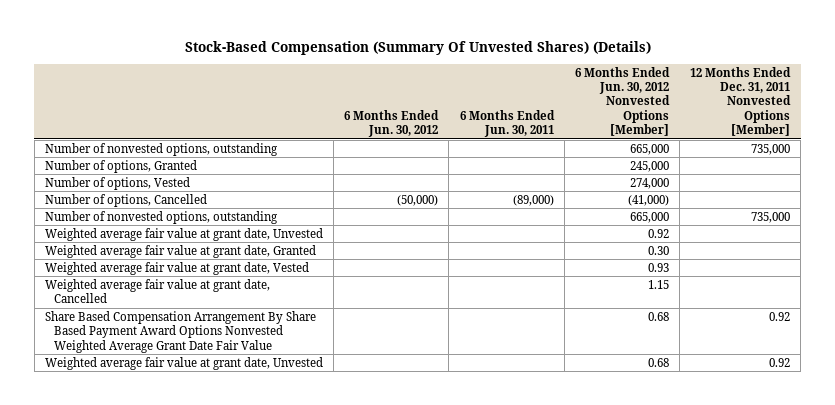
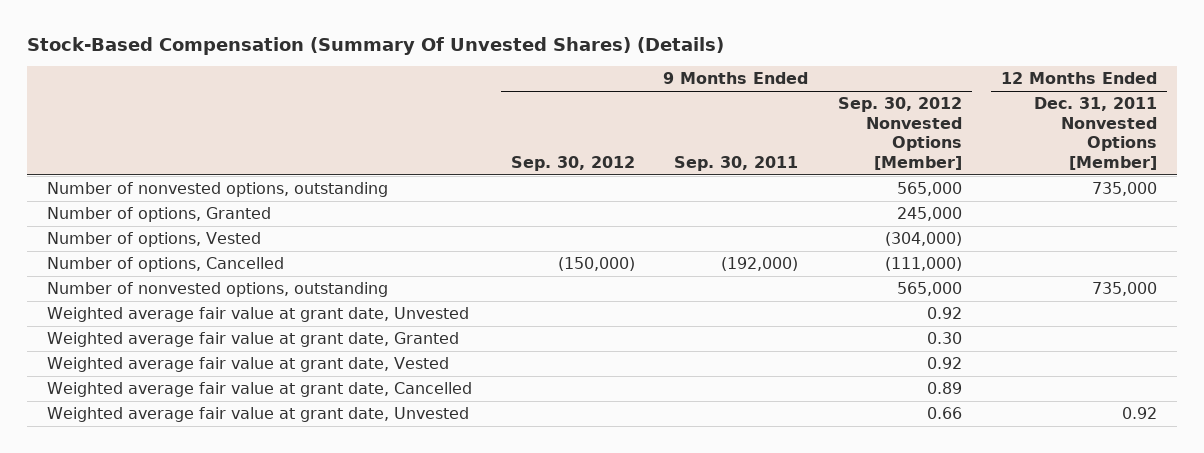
- | 6 Months Ended Jun. 30, 2012 | 6 Months Ended Jun. 30, 2011 | 6 Months Ended Jun. 30, 2012 Nonvested Options [Member] | 12 Months Ended Dec. 31, 2011 Nonvested Options [Member]
+ | 9 Months Ended Sep. 30, 2012 | 9 Months Ended Sep. 30, 2011 | 9 Months Ended Sep. 30, 2012 Nonvested Options [Member] | 12 Months Ended Dec. 31, 2011 Nonvested Options [Member]
- Share Based Compensation Arrangement By Share Based Payment Award Options Nonvested Weighted Average Grant Date Fair Value | | | 0.68 | 0.92

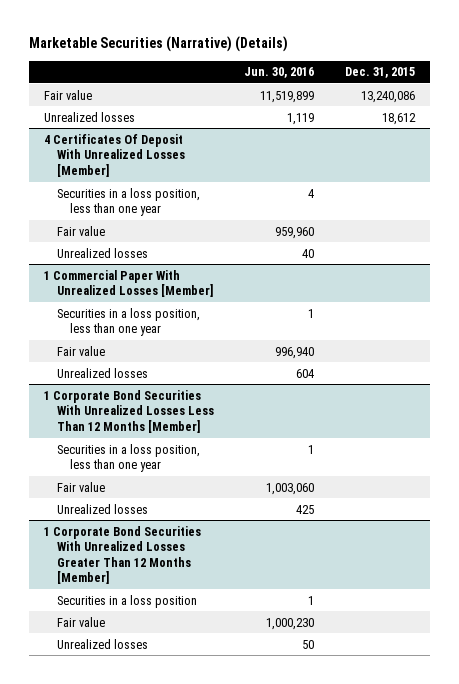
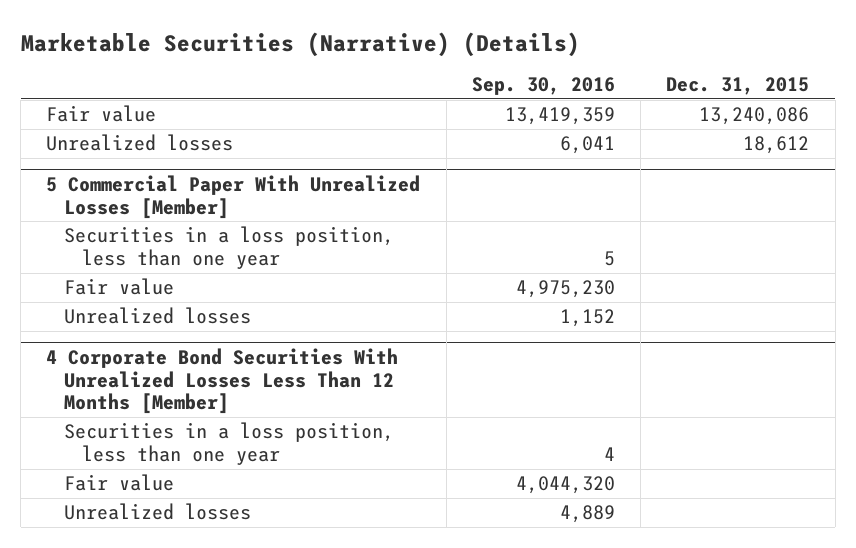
- | Jun. 30, 2016 | Dec. 31, 2015
+ | Sep. 30, 2016 | Dec. 31, 2015
- 4 Certificates Of Deposit With Unrealized Losses [Member]
- Securities in a loss position, less than one year | 4 |
- Fair value | 959,960 |
- Unrealized losses | 40 |
- 1 Commercial Paper With Unrealized Losses [Member]
+ 5 Commercial Paper With Unrealized Losses [Member]
- 1 Corporate Bond Securities With Unrealized Losses Less Than 12 Months [Member]
+ 4 Corporate Bond Securities With Unrealized Losses Less Than 12 Months [Member]
- 1 Corporate Bond Securities With Unrealized Losses Greater Than 12 Months [Member]
- Securities in a loss position | 1 |
- Fair value | 1,000,230 |
- Unrealized losses | 50 |

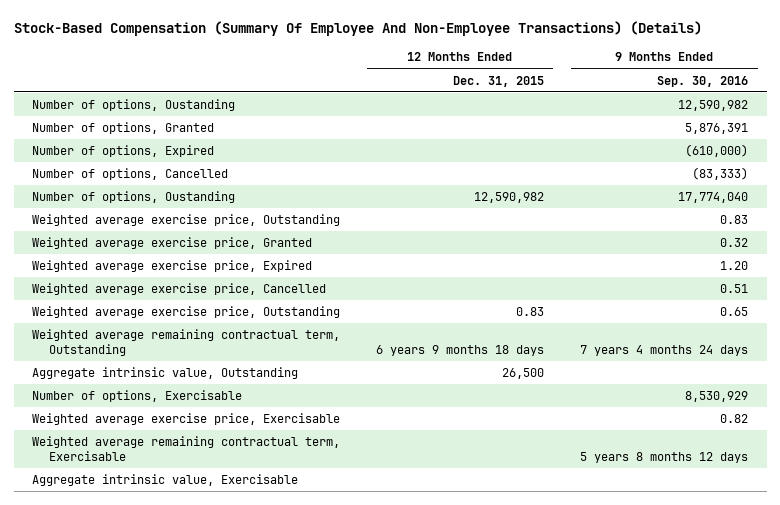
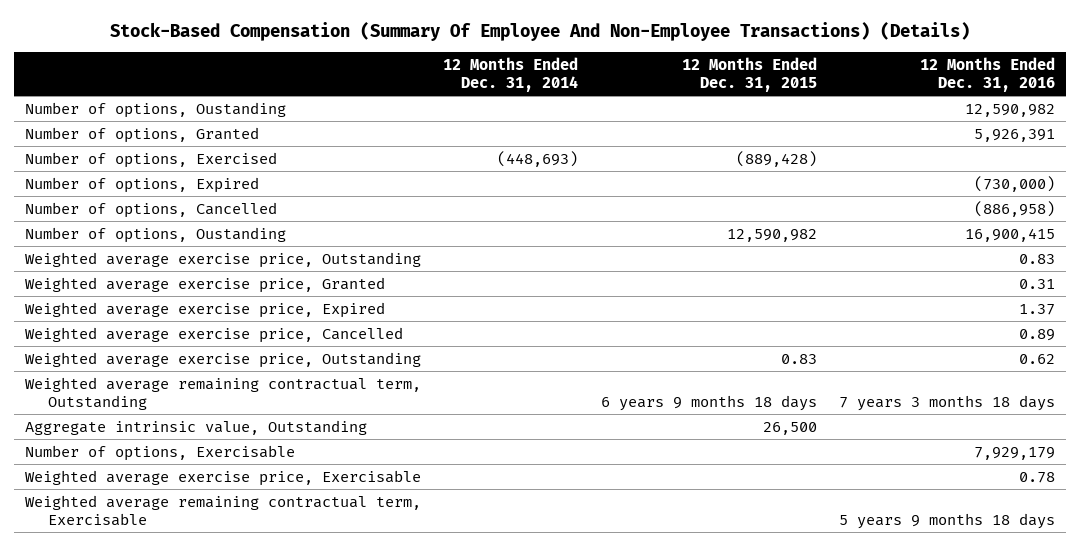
- | 12 Months Ended Dec. 31, 2015 | 9 Months Ended Sep. 30, 2016
+ | 12 Months Ended Dec. 31, 2014 | 12 Months Ended Dec. 31, 2015 | 12 Months Ended Dec. 31, 2016
+ Number of options, Exercised | (448,693) | (889,428) |
- Aggregate intrinsic value, Exercisable

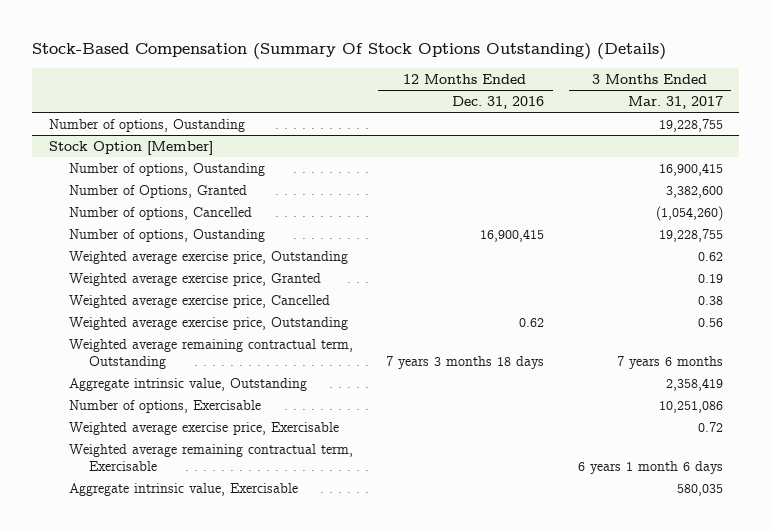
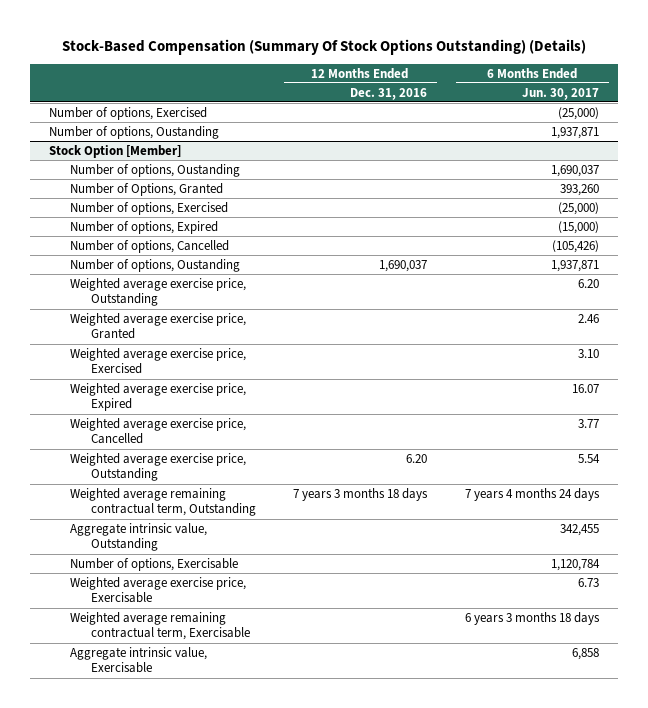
- | 12 Months Ended Dec. 31, 2016 | 3 Months Ended Mar. 31, 2017
+ | 12 Months Ended Dec. 31, 2016 | 6 Months Ended Jun. 30, 2017
+ Number of options, Exercised | | (25,000)
@ Stock Option [Member]
+ Number of options, Exercised | | (25,000)
+ Number of options, Expired | | (15,000)
- Number of options, Oustanding | 16,900,415 | 19,228,755
+ Number of options, Oustanding | 1,690,037 | 1,937,871
+ Weighted average exercise price, Exercised | | 3.10
+ Weighted average exercise price, Expired | | 16.07
- Weighted average exercise price, Outstanding | 0.62 | 0.56
+ Weighted average exercise price, Outstanding | 6.20 | 5.54

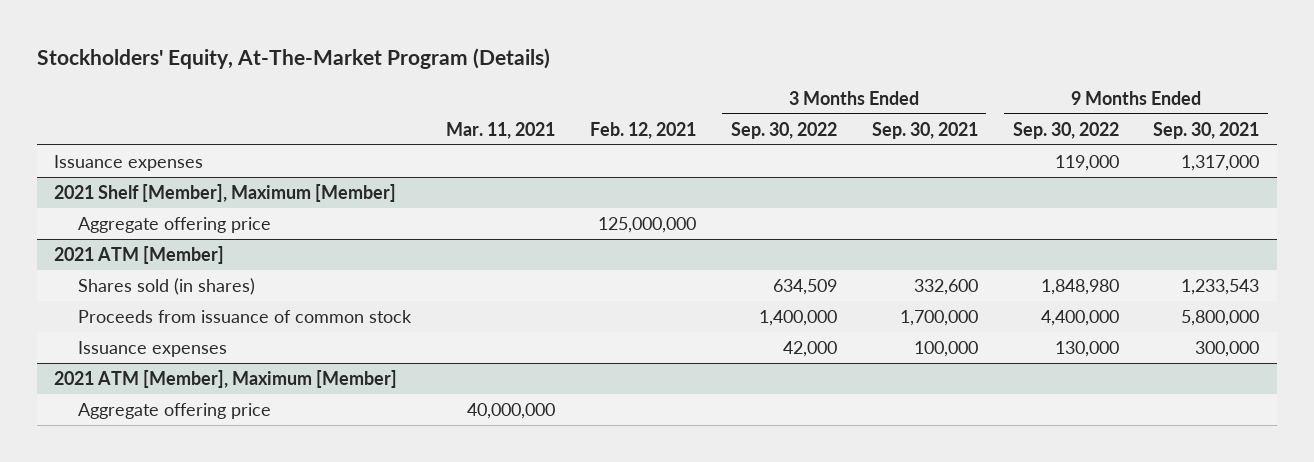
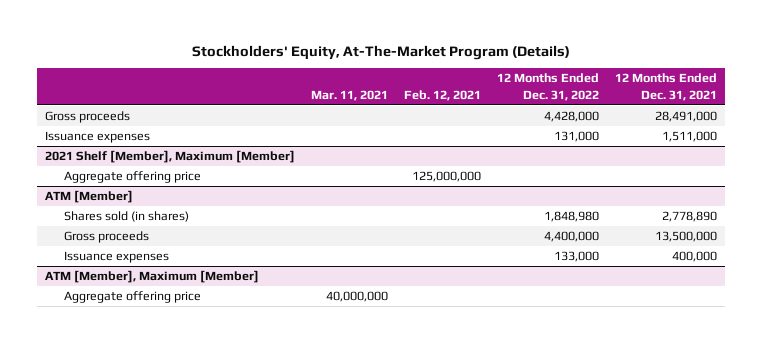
- | Mar. 11, 2021 | Feb. 12, 2021 | 3 Months Ended Sep. 30, 2022 | 3 Months Ended Sep. 30, 2021 | 9 Months Ended Sep. 30, 2022 | 9 Months Ended Sep. 30, 2021
+ | Mar. 11, 2021 | Feb. 12, 2021 | 12 Months Ended Dec. 31, 2022 | 12 Months Ended Dec. 31, 2021
+ Gross proceeds | | | 4,428,000 | 28,491,000
- 2021 ATM [Member]
+ ATM [Member]
- Proceeds from issuance of common stock | | | 1,400,000 | 1,700,000 | 4,400,000 | 5,800,000
+ Gross proceeds | | | 4,400,000 | 13,500,000
- 2021 ATM [Member], Maximum [Member]
+ ATM [Member], Maximum [Member]

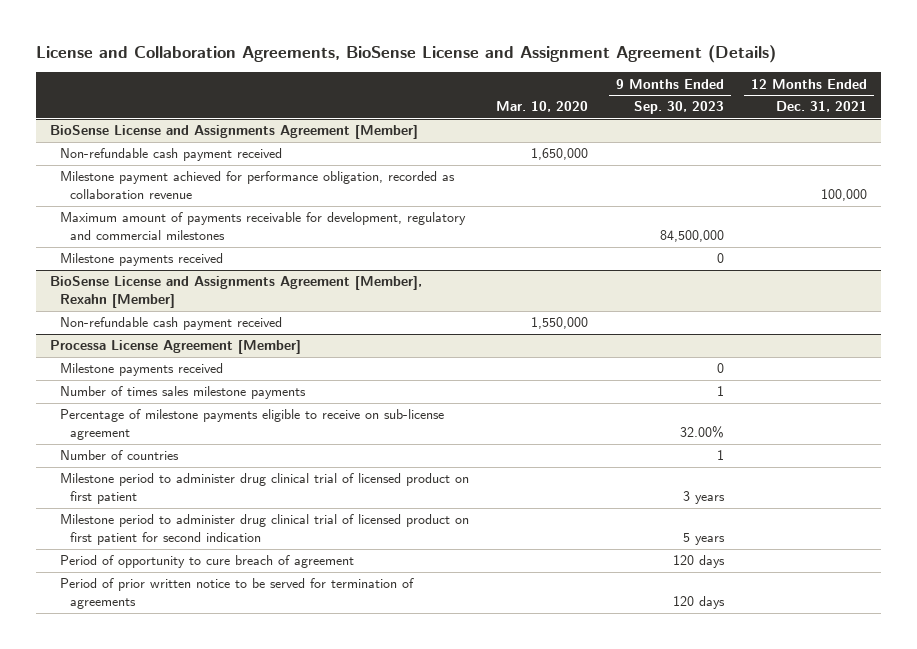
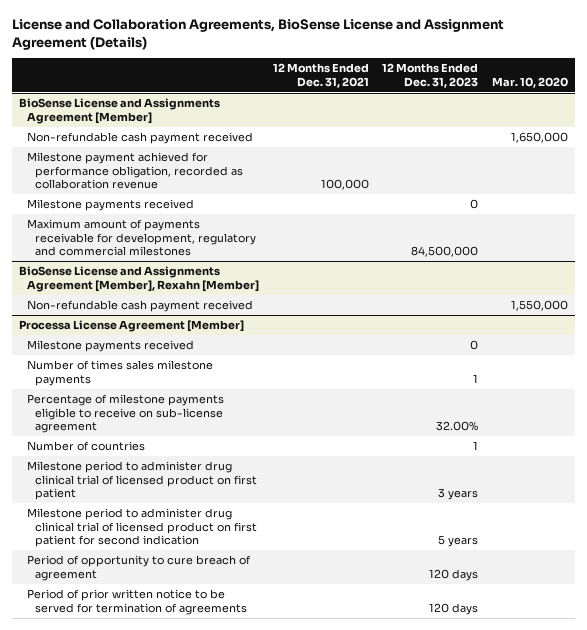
- | Mar. 10, 2020 | 9 Months Ended Sep. 30, 2023 | 12 Months Ended Dec. 31, 2021
+ | 12 Months Ended Dec. 31, 2021 | 12 Months Ended Dec. 31, 2023 | Mar. 10, 2020
@ BioSense License and Assignments Agreement [Member]
moved down: Maximum amount of payments receivable for development, regulatory and commercial milestones | | 84,500,000 |

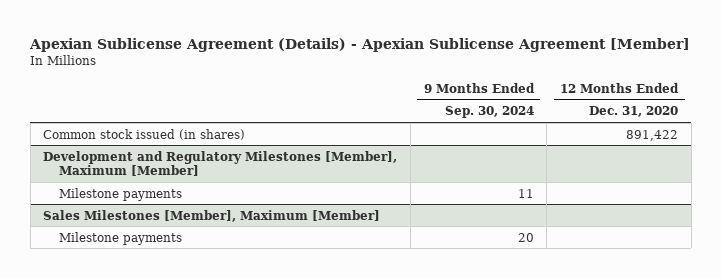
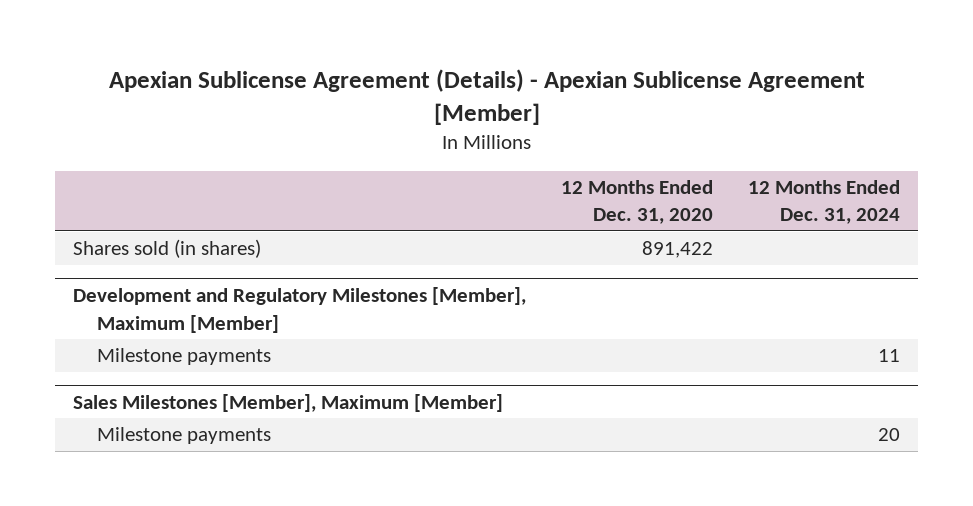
- | 9 Months Ended Sep. 30, 2024 | 12 Months Ended Dec. 31, 2020
+ | 12 Months Ended Dec. 31, 2020 | 12 Months Ended Dec. 31, 2024
- Common stock issued (in shares) | | 891,422
+ Shares sold (in shares) | 891,422 |

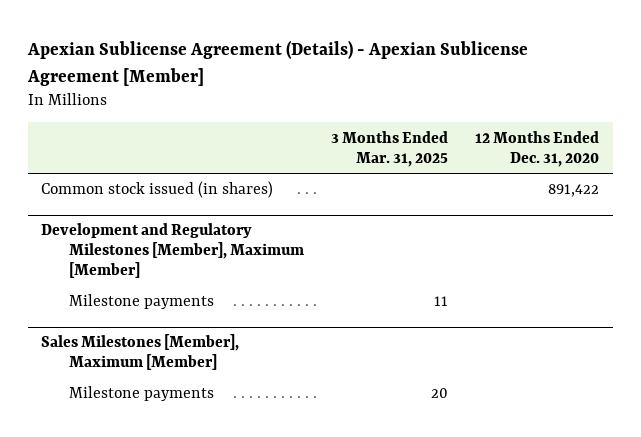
- | 12 Months Ended Dec. 31, 2020 | 12 Months Ended Dec. 31, 2024
+ | 3 Months Ended Mar. 31, 2025 | 12 Months Ended Dec. 31, 2020
- Shares sold (in shares) | 891,422 |
+ Common stock issued (in shares) | | 891,422

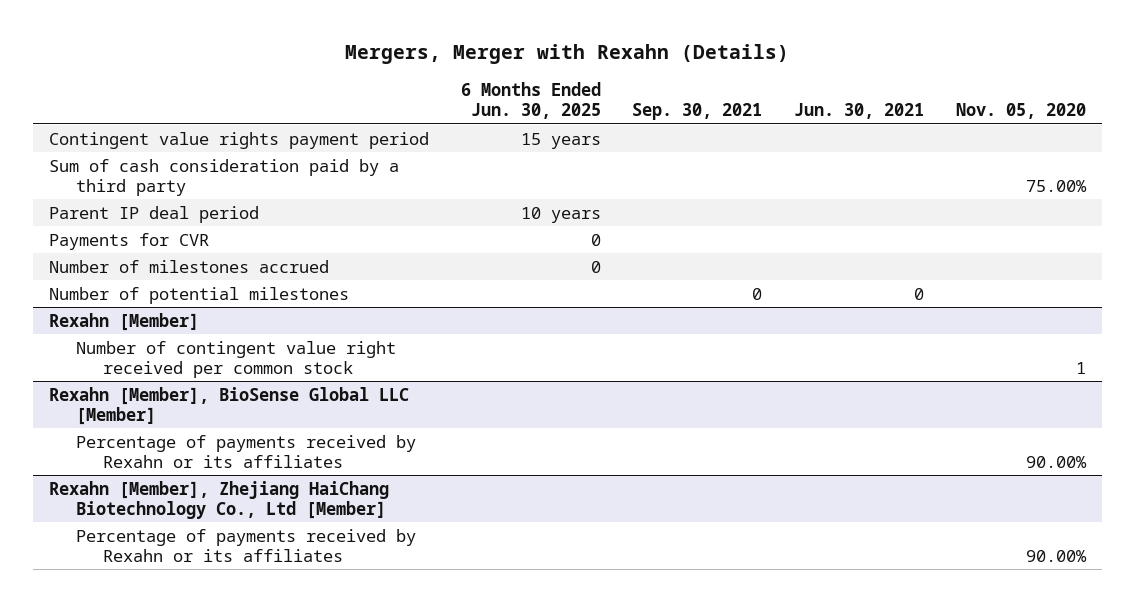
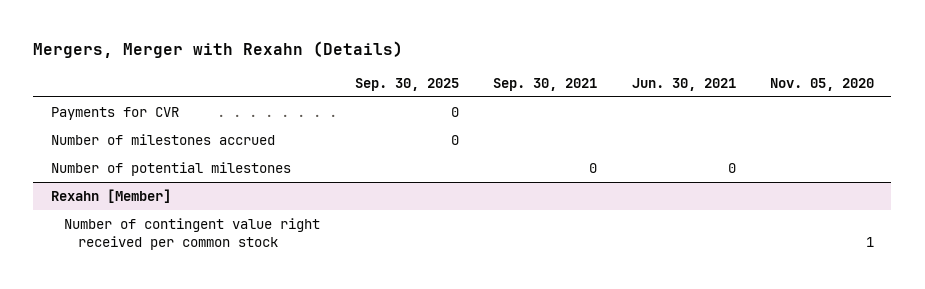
- | 6 Months Ended Jun. 30, 2025 | Sep. 30, 2021 | Jun. 30, 2021 | Nov. 05, 2020
+ | Sep. 30, 2025 | Sep. 30, 2021 | Jun. 30, 2021 | Nov. 05, 2020
- Contingent value rights payment period | 15 years | | |
- Sum of cash consideration paid by a third party | | | | 75.00%
- Parent IP deal period | 10 years | | |
- Rexahn [Member], BioSense Global LLC [Member]
- Percentage of payments received by Rexahn or its affiliates | | | | 90.00%
- Rexahn [Member], Zhejiang HaiChang Biotechnology Co., Ltd [Member]
- Percentage of payments received by Rexahn or its affiliates | | | | 90.00%

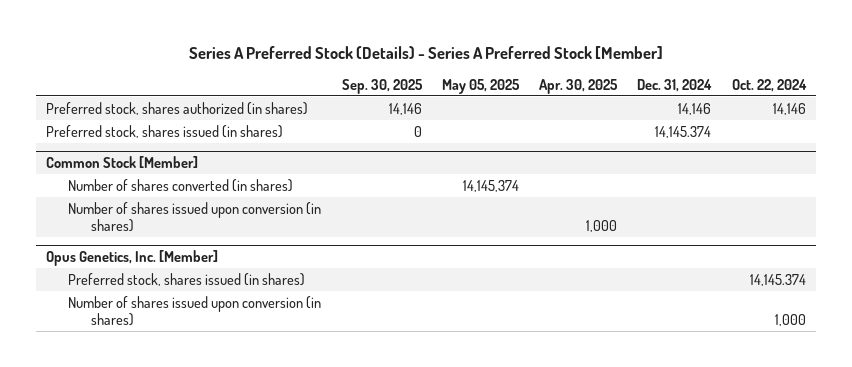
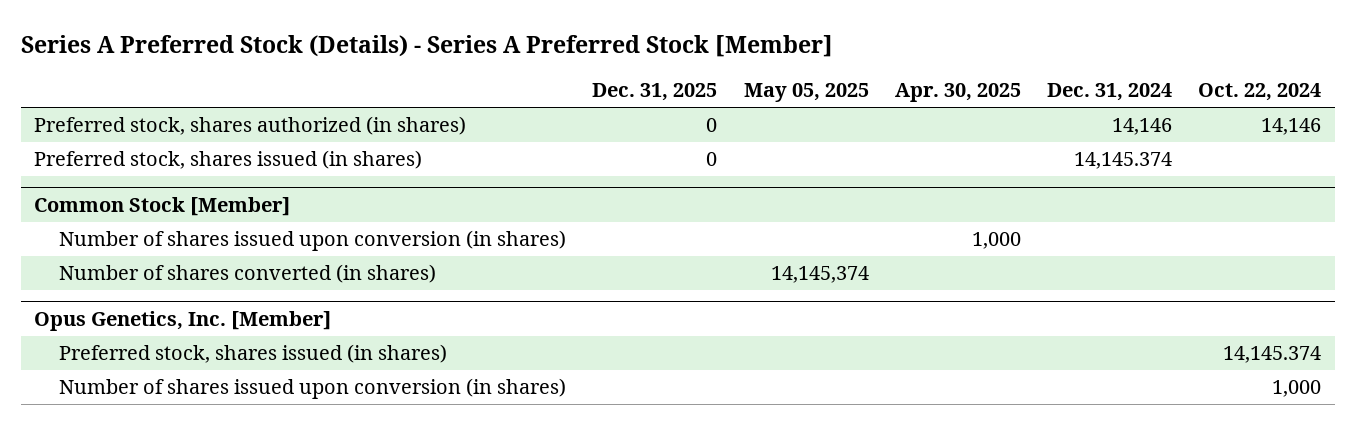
- | Sep. 30, 2025 | May 05, 2025 | Apr. 30, 2025 | Dec. 31, 2024 | Oct. 22, 2024
+ | Dec. 31, 2025 | May 05, 2025 | Apr. 30, 2025 | Dec. 31, 2024 | Oct. 22, 2024
@ Common Stock [Member]
moved down: Number of shares converted (in shares) | | 14,145,374 | | |

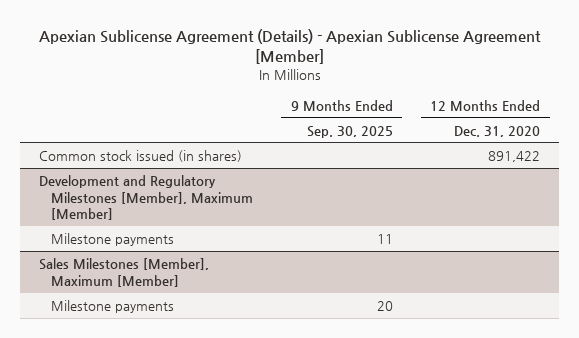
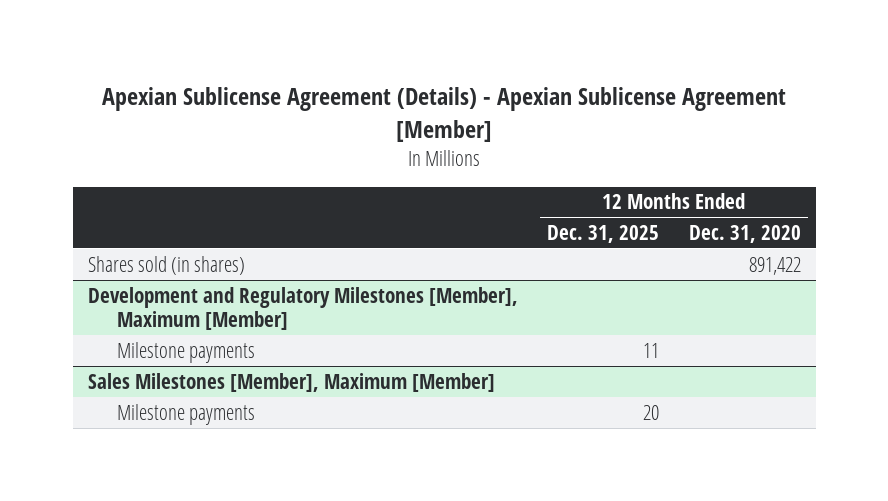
- | 9 Months Ended Sep. 30, 2025 | 12 Months Ended Dec. 31, 2020
+ | 12 Months Ended Dec. 31, 2025 | 12 Months Ended Dec. 31, 2020
- Common stock issued (in shares) | | 891,422
+ Shares sold (in shares) | | 891,422

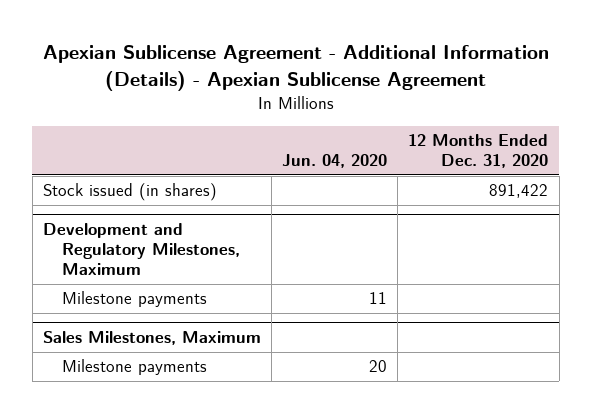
- Apexian Sublicense Agreement (Details) - Apexian Sublicense Agreement [Member]
+ Apexian Sublicense Agreement - Additional Information (Details) - Apexian Sublicense Agreement
- | 12 Months Ended Dec. 31, 2025 | 12 Months Ended Dec. 31, 2020
+ | Jun. 04, 2020 | 12 Months Ended Dec. 31, 2020
- Shares sold (in shares) | | 891,422
- Development and Regulatory Milestones [Member], Maximum [Member]
+ Stock issued (in shares) | | 891,422
+ Development and Regulatory Milestones, Maximum
- Sales Milestones [Member], Maximum [Member]
+ Sales Milestones, Maximum

